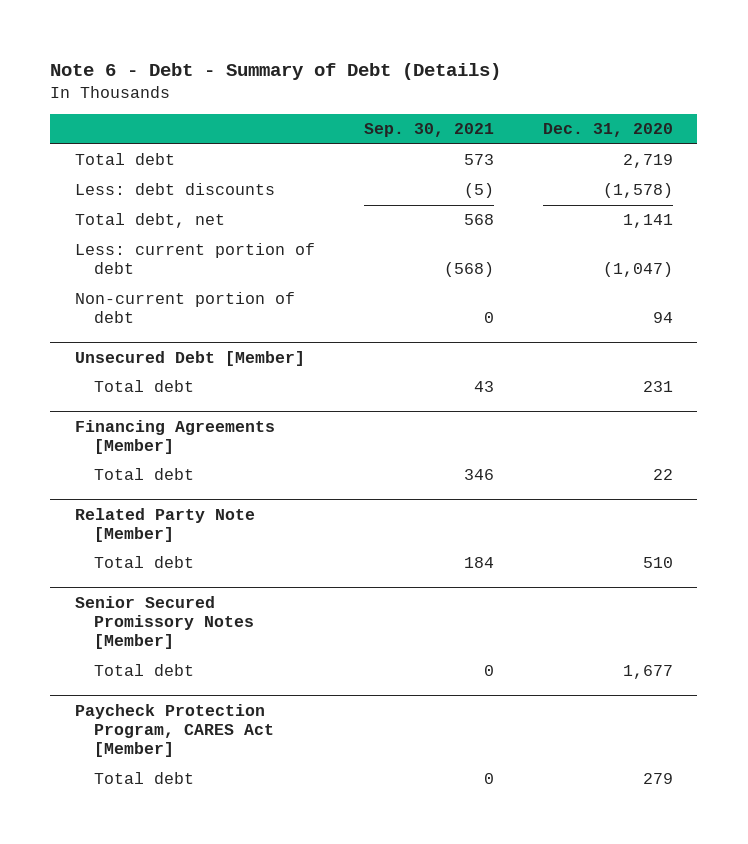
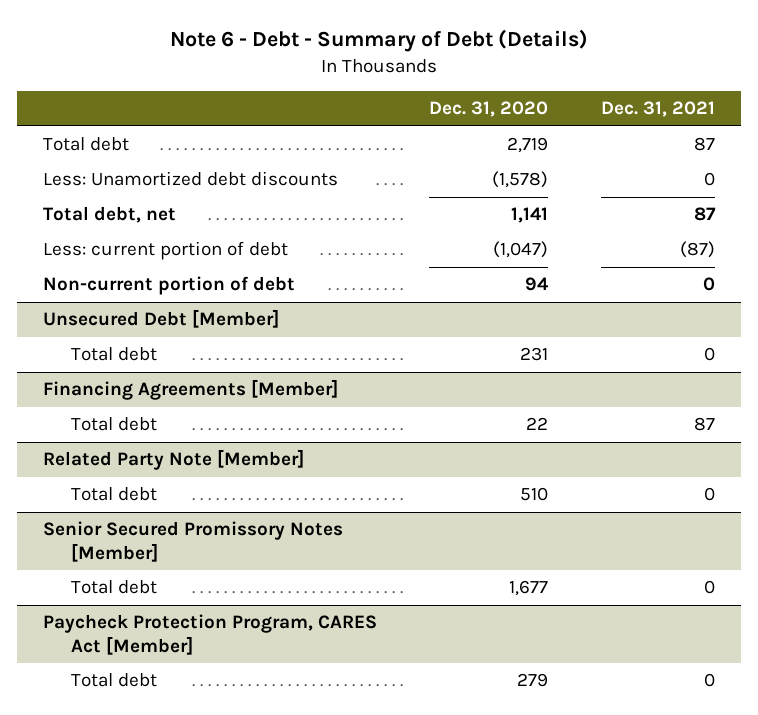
- | Sep. 30, 2021 | Dec. 31, 2020
+ | Dec. 31, 2020 | Dec. 31, 2021
- Less: debt discounts | (5) | (1,578)
+ Less: Unamortized debt discounts | (1,578) | 0

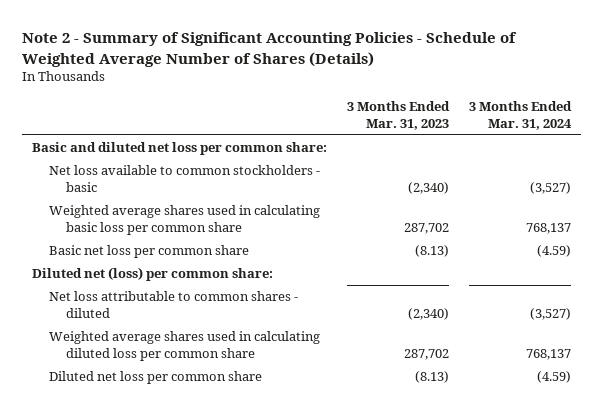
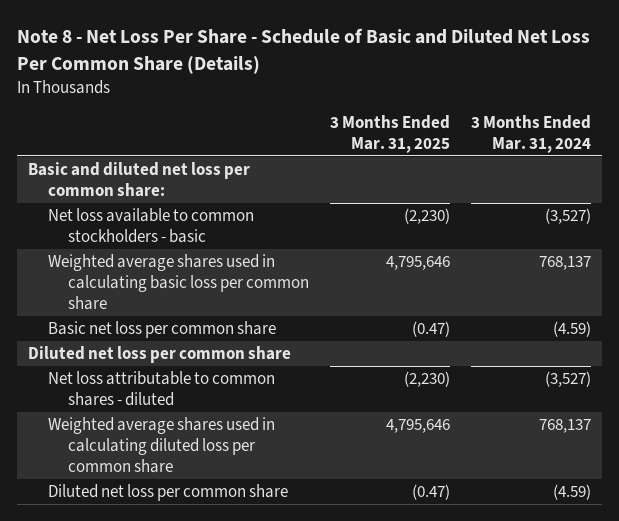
- Note 2 - Summary of Significant Accounting Policies - Schedule of Weighted Average Number of Shares (Details)
+ Note 8 - Net Loss Per Share - Schedule of Basic and Diluted Net Loss Per Common Share (Details)
- | 3 Months Ended Mar. 31, 2023 | 3 Months Ended Mar. 31, 2024
+ | 3 Months Ended Mar. 31, 2025 | 3 Months Ended Mar. 31, 2024
- Diluted net (loss) per common share:
+ Diluted net loss per common share

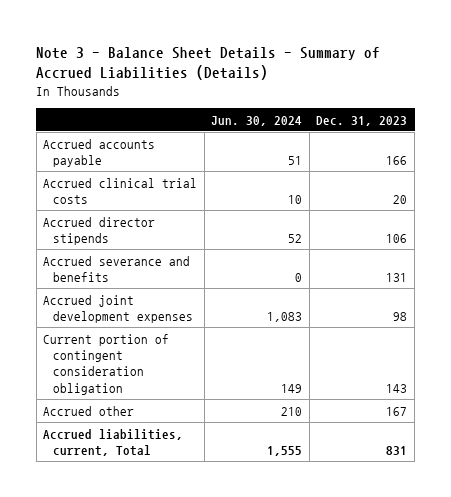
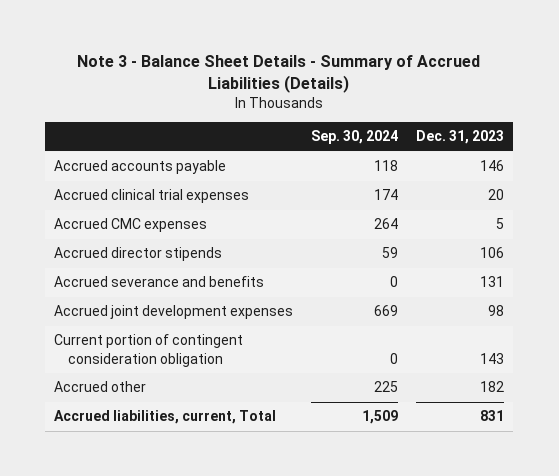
- | Jun. 30, 2024 | Dec. 31, 2023
+ | Sep. 30, 2024 | Dec. 31, 2023
- Accrued accounts payable | 51 | 166
- Accrued clinical trial costs | 10 | 20
+ Accrued accounts payable | 118 | 146
+ Accrued clinical trial expenses | 174 | 20
+ Accrued CMC expenses | 264 | 5
- Accrued other | 210 | 167
+ Accrued other | 225 | 182

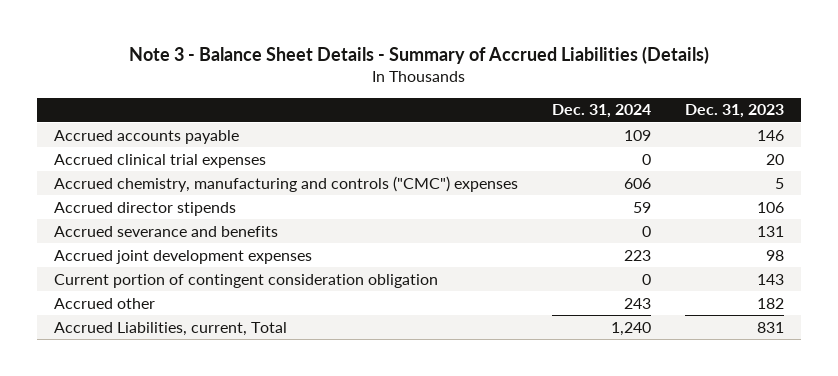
- | Sep. 30, 2024 | Dec. 31, 2023
+ | Dec. 31, 2024 | Dec. 31, 2023
- Accrued CMC expenses | 264 | 5
+ Accrued chemistry, manufacturing and controls ("CMC") expenses | 606 | 5
- Accrued liabilities, current, Total | 1,509 | 831
+ Accrued Liabilities, current, Total | 1,240 | 831

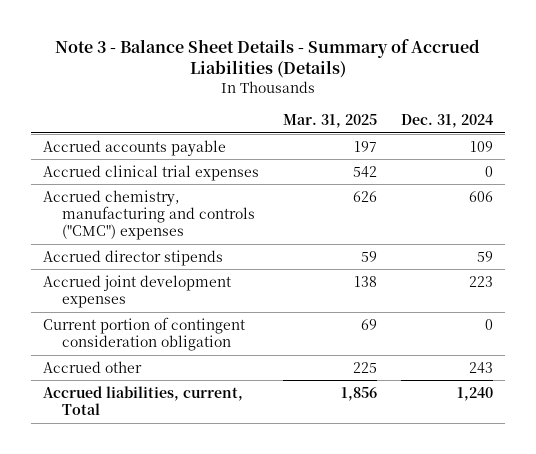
- | Dec. 31, 2024 | Dec. 31, 2023
+ | Mar. 31, 2025 | Dec. 31, 2024
- Accrued severance and benefits | 0 | 131
- Accrued Liabilities, current, Total | 1,240 | 831
+ Accrued liabilities, current, Total | 1,856 | 1,240

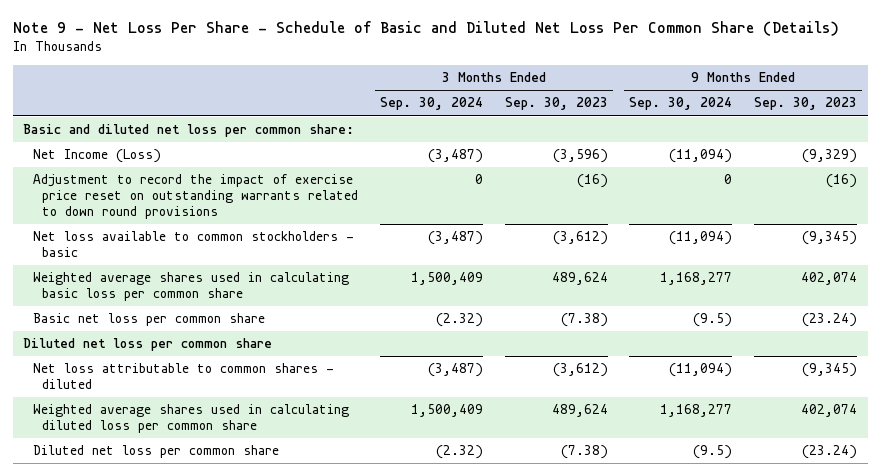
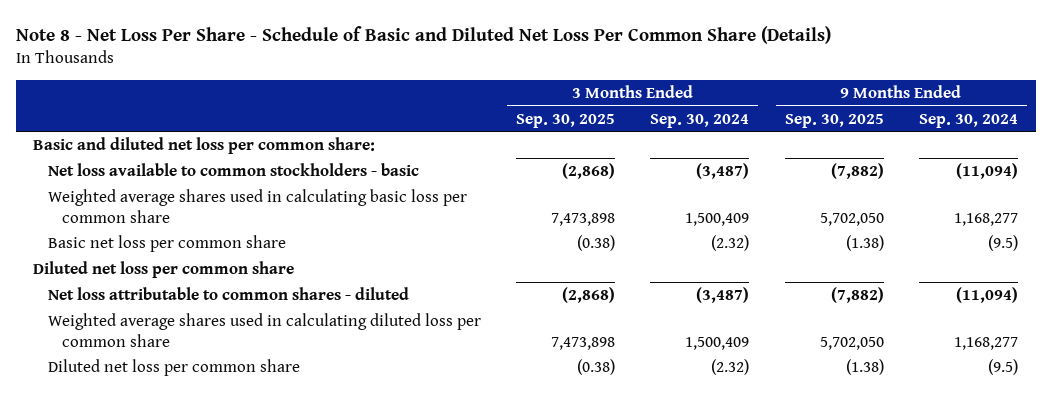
- Note 9 - Net Loss Per Share - Schedule of Basic and Diluted Net Loss Per Common Share (Details)
+ Note 8 - Net Loss Per Share - Schedule of Basic and Diluted Net Loss Per Common Share (Details)
- | 3 Months Ended Sep. 30, 2024 | 3 Months Ended Sep. 30, 2023 | 9 Months Ended Sep. 30, 2024 | 9 Months Ended Sep. 30, 2023
+ | 3 Months Ended Sep. 30, 2025 | 3 Months Ended Sep. 30, 2024 | 9 Months Ended Sep. 30, 2025 | 9 Months Ended Sep. 30, 2024
- Net Income (Loss) | (3,487) | (3,596) | (11,094) | (9,329)
- Adjustment to record the impact of exercise price reset on outstanding warrants related to down round provisions | 0 | (16) | 0 | (16)

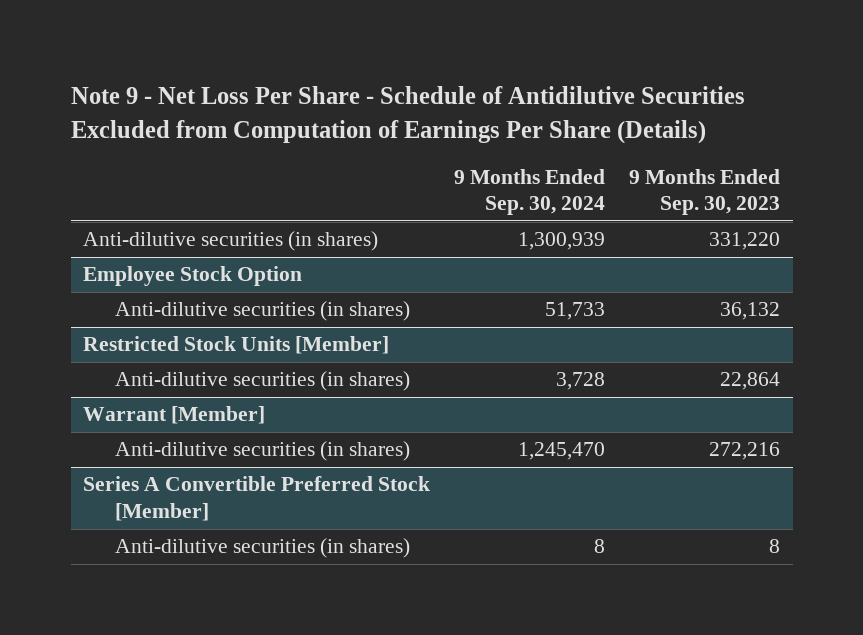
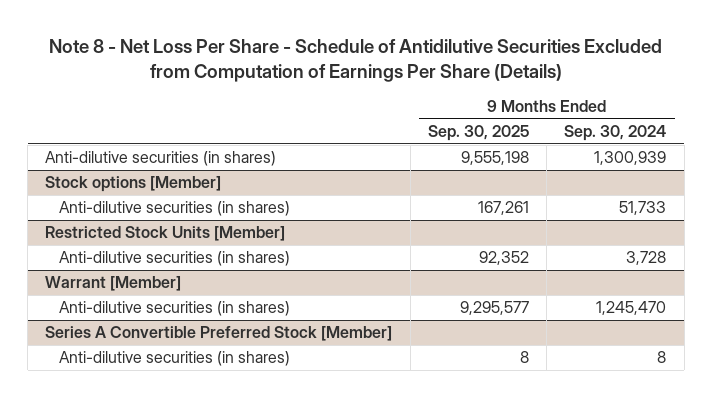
- Note 9 - Net Loss Per Share - Schedule of Antidilutive Securities Excluded from Computation of Earnings Per Share (Details)
+ Note 8 - Net Loss Per Share - Schedule of Antidilutive Securities Excluded from Computation of Earnings Per Share (Details)
- | 9 Months Ended Sep. 30, 2024 | 9 Months Ended Sep. 30, 2023
+ | 9 Months Ended Sep. 30, 2025 | 9 Months Ended Sep. 30, 2024
- Employee Stock Option
+ Stock options [Member]

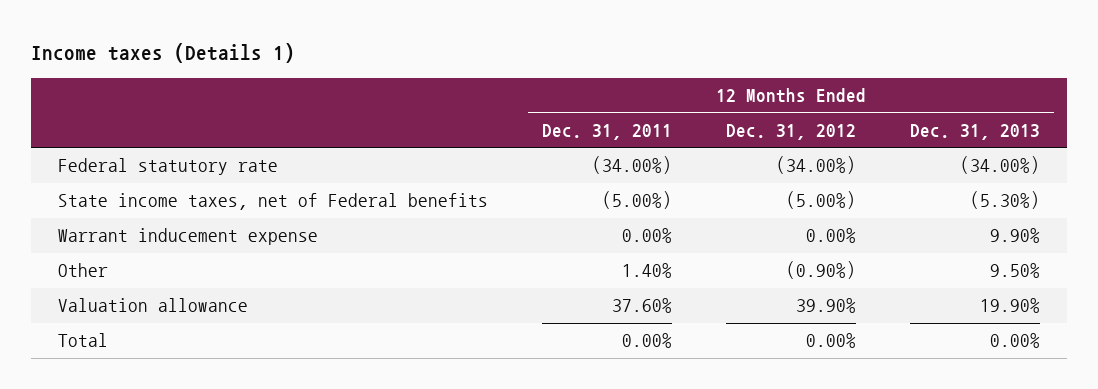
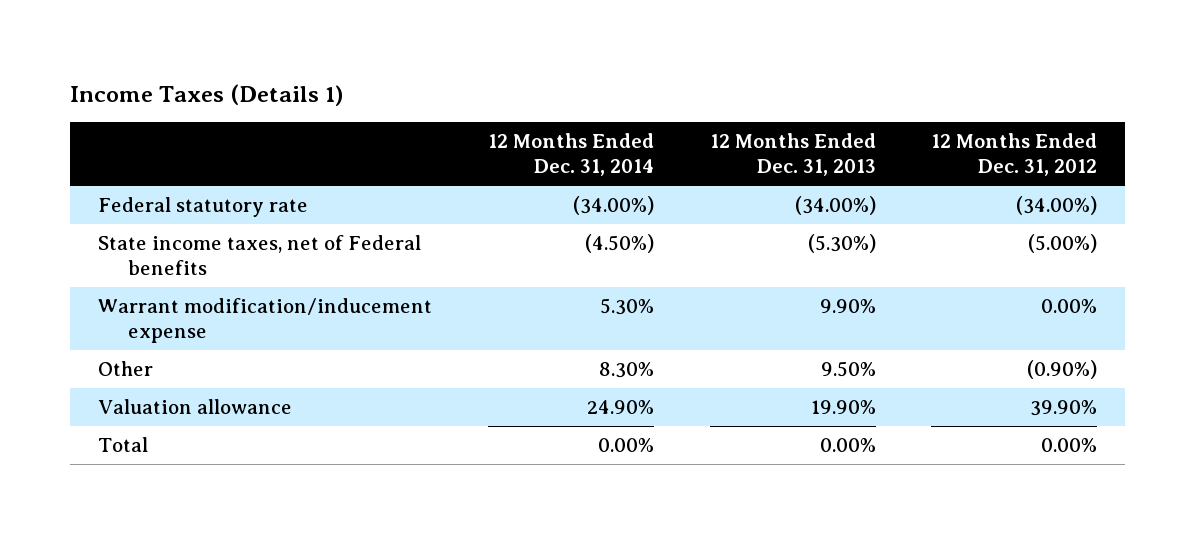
- Income taxes (Details 1)
+ Income Taxes (Details 1)
- | 12 Months Ended Dec. 31, 2011 | 12 Months Ended Dec. 31, 2012 | 12 Months Ended Dec. 31, 2013
+ | 12 Months Ended Dec. 31, 2014 | 12 Months Ended Dec. 31, 2013 | 12 Months Ended Dec. 31, 2012
- Warrant inducement expense | 0.00% | 0.00% | 9.90%
+ Warrant modification/inducement expense | 5.30% | 9.90% | 0.00%

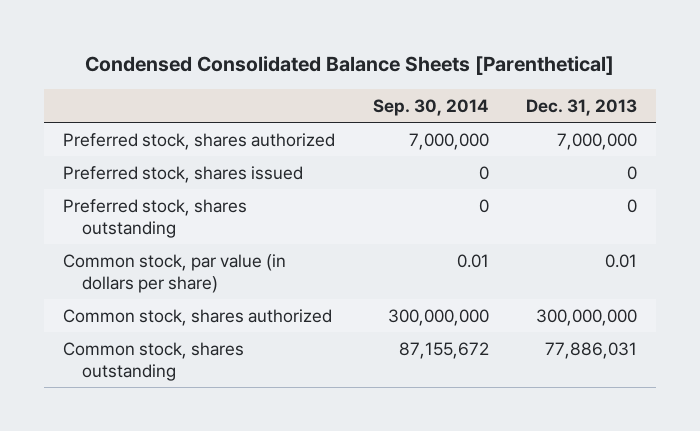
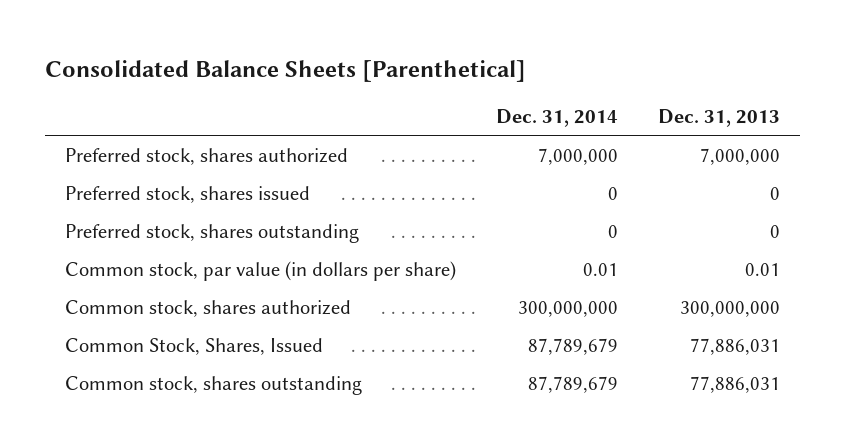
- Condensed Consolidated Balance Sheets [Parenthetical]
+ Consolidated Balance Sheets [Parenthetical]
- | Sep. 30, 2014 | Dec. 31, 2013
+ | Dec. 31, 2014 | Dec. 31, 2013
+ Common Stock, Shares, Issued | 87,789,679 | 77,886,031

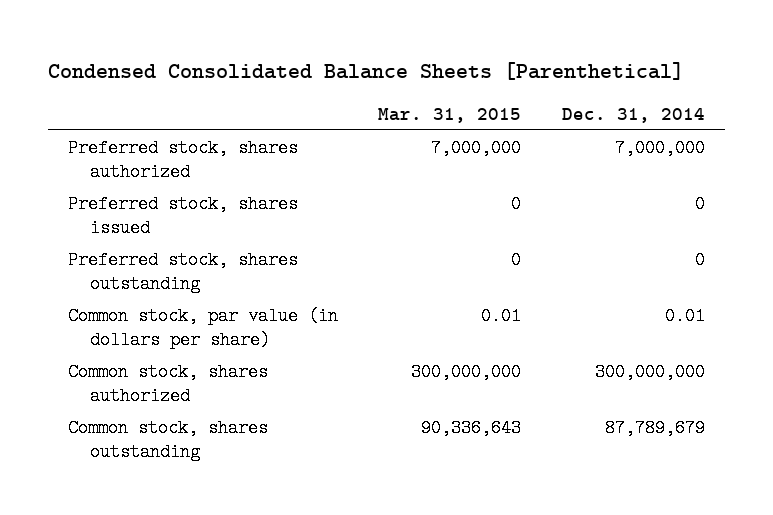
- Consolidated Balance Sheets [Parenthetical]
+ Condensed Consolidated Balance Sheets [Parenthetical]
- | Dec. 31, 2014 | Dec. 31, 2013
+ | Mar. 31, 2015 | Dec. 31, 2014
- Common Stock, Shares, Issued | 87,789,679 | 77,886,031

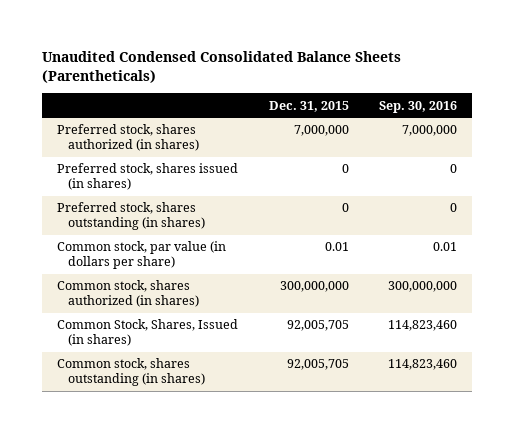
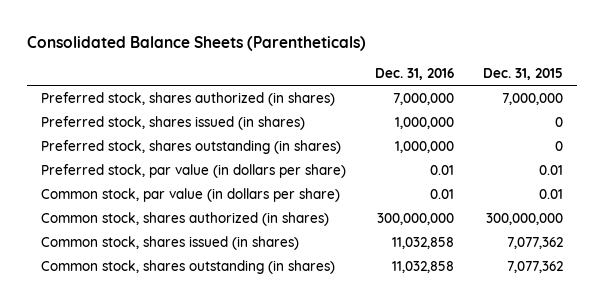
- Unaudited Condensed Consolidated Balance Sheets (Parentheticals)
+ Consolidated Balance Sheets (Parentheticals)
- | Dec. 31, 2015 | Sep. 30, 2016
+ | Dec. 31, 2016 | Dec. 31, 2015
+ Preferred stock, par value (in dollars per share) | 0.01 | 0.01
- Common Stock, Shares, Issued (in shares) | 92,005,705 | 114,823,460
- Common stock, shares outstanding (in shares) | 92,005,705 | 114,823,460
+ Common stock, shares issued (in shares) | 11,032,858 | 7,077,362
+ Common stock, shares outstanding (in shares) | 11,032,858 | 7,077,362

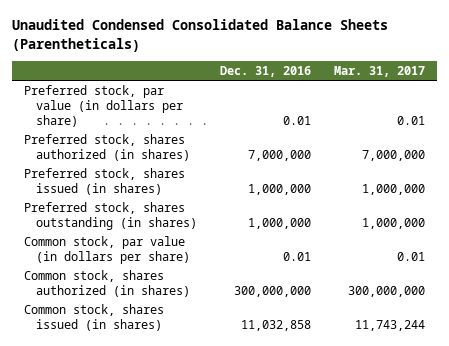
- Consolidated Balance Sheets (Parentheticals)
+ Unaudited Condensed Consolidated Balance Sheets (Parentheticals)
- | Dec. 31, 2016 | Dec. 31, 2015
+ | Dec. 31, 2016 | Mar. 31, 2017
moved up: Preferred stock, par value (in dollars per share) | 0.01 | 0.01
- Common stock, shares outstanding (in shares) | 11,032,858 | 7,077,362

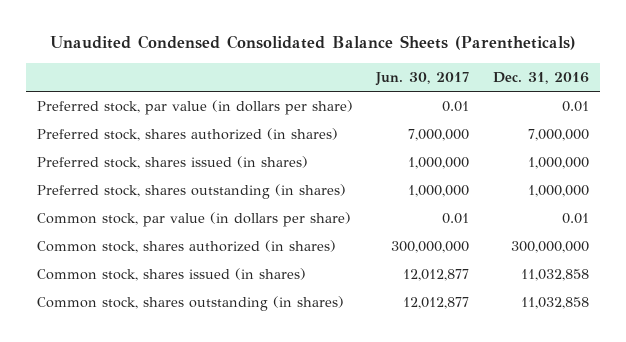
- | Dec. 31, 2016 | Mar. 31, 2017
+ | Jun. 30, 2017 | Dec. 31, 2016
+ Common stock, shares outstanding (in shares) | 12,012,877 | 11,032,858

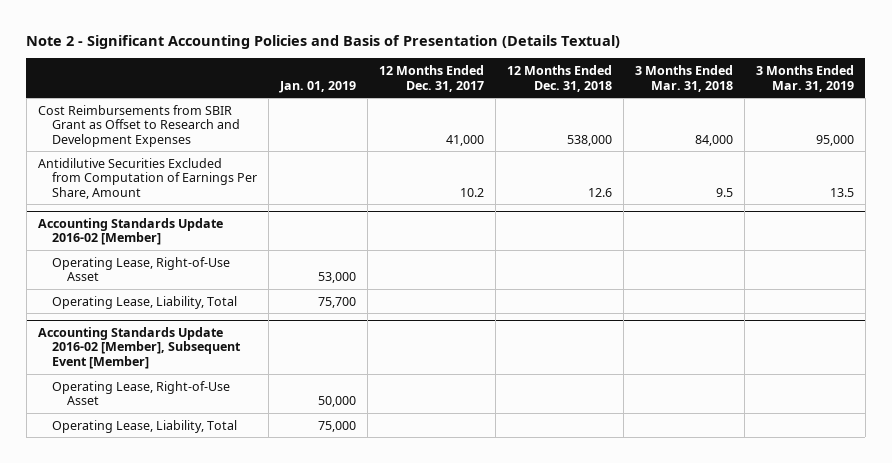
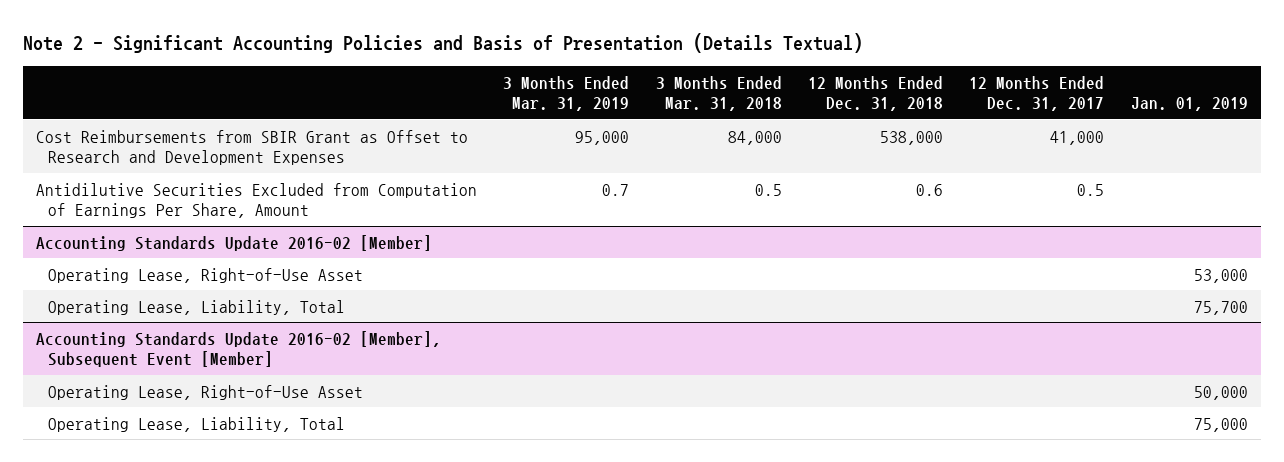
- | Jan. 01, 2019 | 12 Months Ended Dec. 31, 2017 | 12 Months Ended Dec. 31, 2018 | 3 Months Ended Mar. 31, 2018 | 3 Months Ended Mar. 31, 2019
+ | 3 Months Ended Mar. 31, 2019 | 3 Months Ended Mar. 31, 2018 | 12 Months Ended Dec. 31, 2018 | 12 Months Ended Dec. 31, 2017 | Jan. 01, 2019
- Antidilutive Securities Excluded from Computation of Earnings Per Share, Amount | | 10.2 | 12.6 | 9.5 | 13.5
+ Antidilutive Securities Excluded from Computation of Earnings Per Share, Amount | 0.7 | 0.5 | 0.6 | 0.5 |

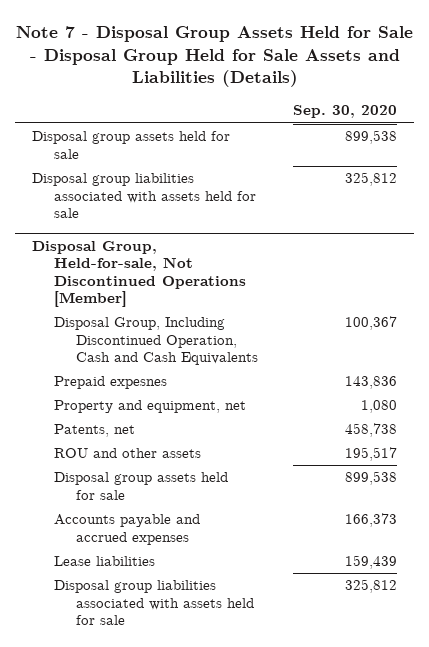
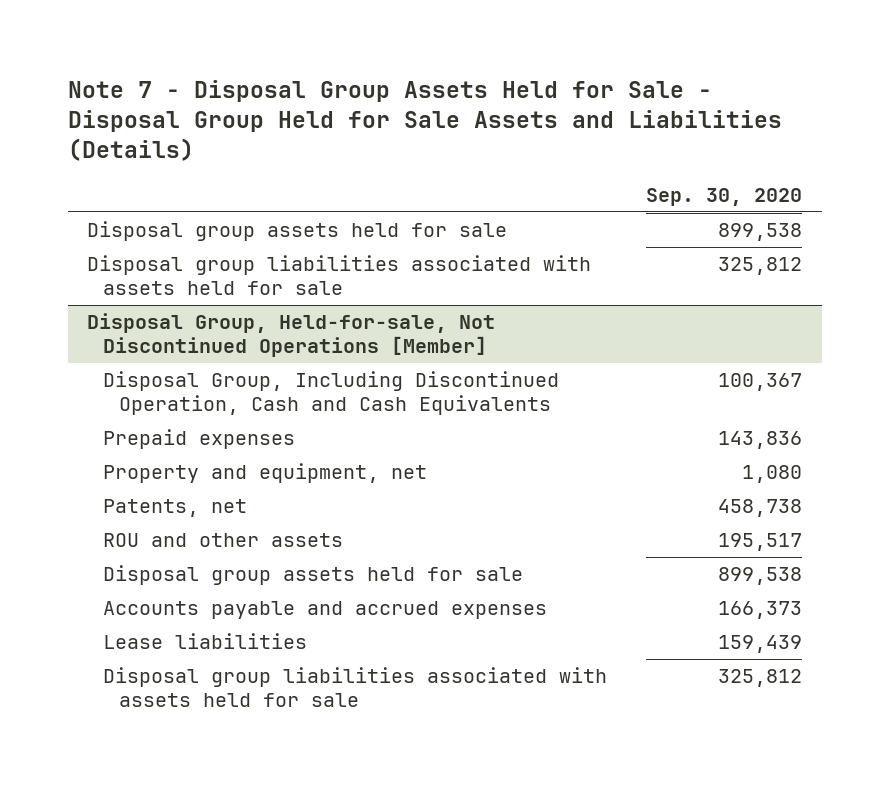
@ Disposal Group, Held-for-sale, Not Discontinued Operations [Member]
- Prepaid expesnes | 143,836
+ Prepaid expenses | 143,836

